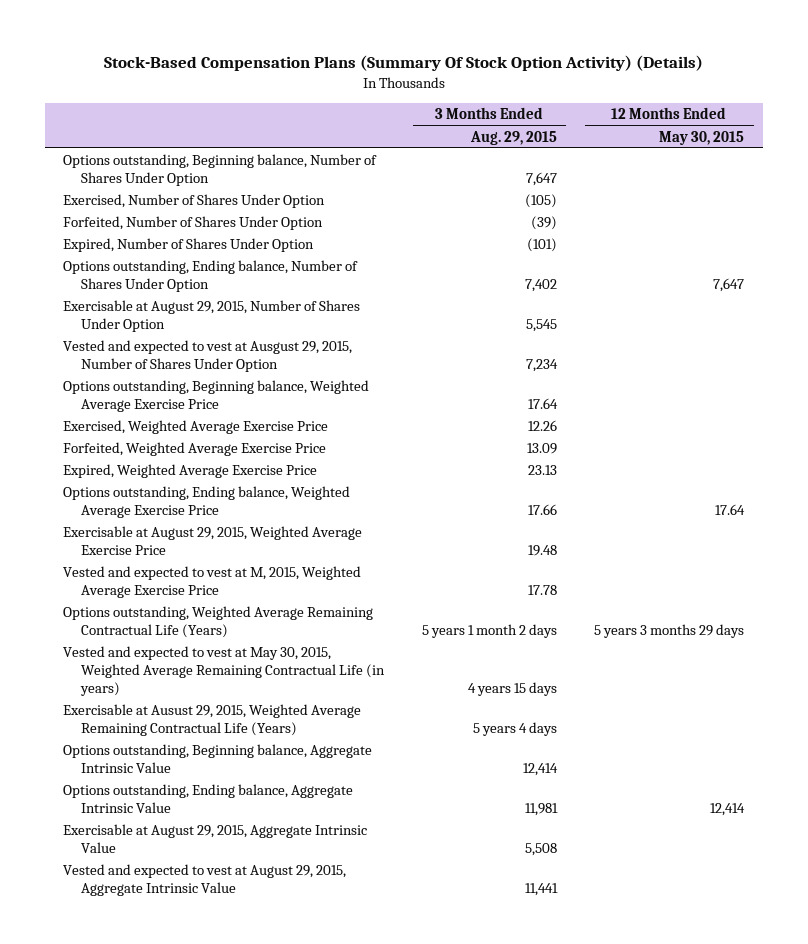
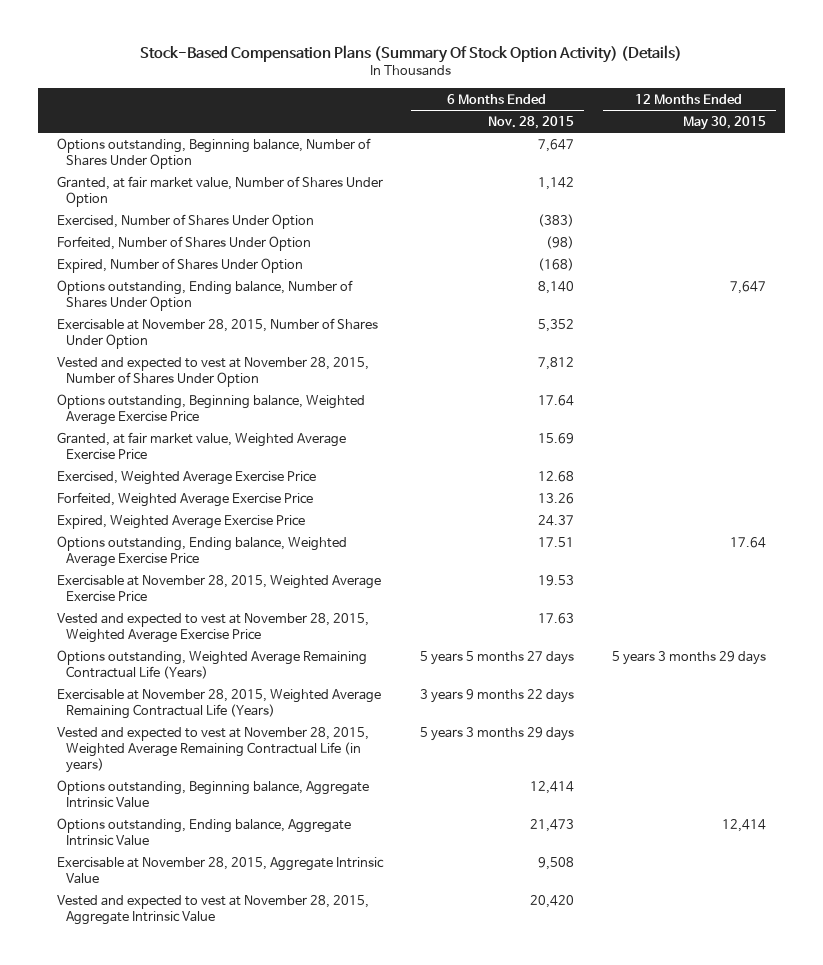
- | 3 Months Ended Aug. 29, 2015 | 12 Months Ended May 30, 2015
+ | 6 Months Ended Nov. 28, 2015 | 12 Months Ended May 30, 2015
+ Granted, at fair market value, Number of Shares Under Option | 1,142 |
- Exercisable at August 29, 2015, Number of Shares Under Option | 5,545 |
- Vested and expected to vest at Ausgust 29, 2015, Number of Shares Under Option | 7,234 |
+ Exercisable at November 28, 2015, Number of Shares Under Option | 5,352 |
+ Vested and expected to vest at November 28, 2015, Number of Shares Under Option | 7,812 |
+ Granted, at fair market value, Weighted Average Exercise Price | 15.69 |
- Exercisable at August 29, 2015, Weighted Average Exercise Price | 19.48 |
- Vested and expected to vest at M, 2015, Weighted Average Exercise Price | 17.78 |
+ Exercisable at November 28, 2015, Weighted Average Exercise Price | 19.53 |
+ Vested and expected to vest at November 28, 2015, Weighted Average Exercise Price | 17.63 |
- Vested and expected to vest at May 30, 2015, Weighted Average Remaining Contractual Life (in years) | 4 years 15 days |
- Exercisable at Ausust 29, 2015, Weighted Average Remaining Contractual Life (Years) | 5 years 4 days |
+ Exercisable at November 28, 2015, Weighted Average Remaining Contractual Life (Years) | 3 years 9 months 22 days |
+ Vested and expected to vest at November 28, 2015, Weighted Average Remaining Contractual Life (in years) | 5 years 3 months 29 days |
- Exercisable at August 29, 2015, Aggregate Intrinsic Value | 5,508 |
- Vested and expected to vest at August 29, 2015, Aggregate Intrinsic Value | 11,441 |
+ Exercisable at November 28, 2015, Aggregate Intrinsic Value | 9,508 |
+ Vested and expected to vest at November 28, 2015, Aggregate Intrinsic Value | 20,420 |

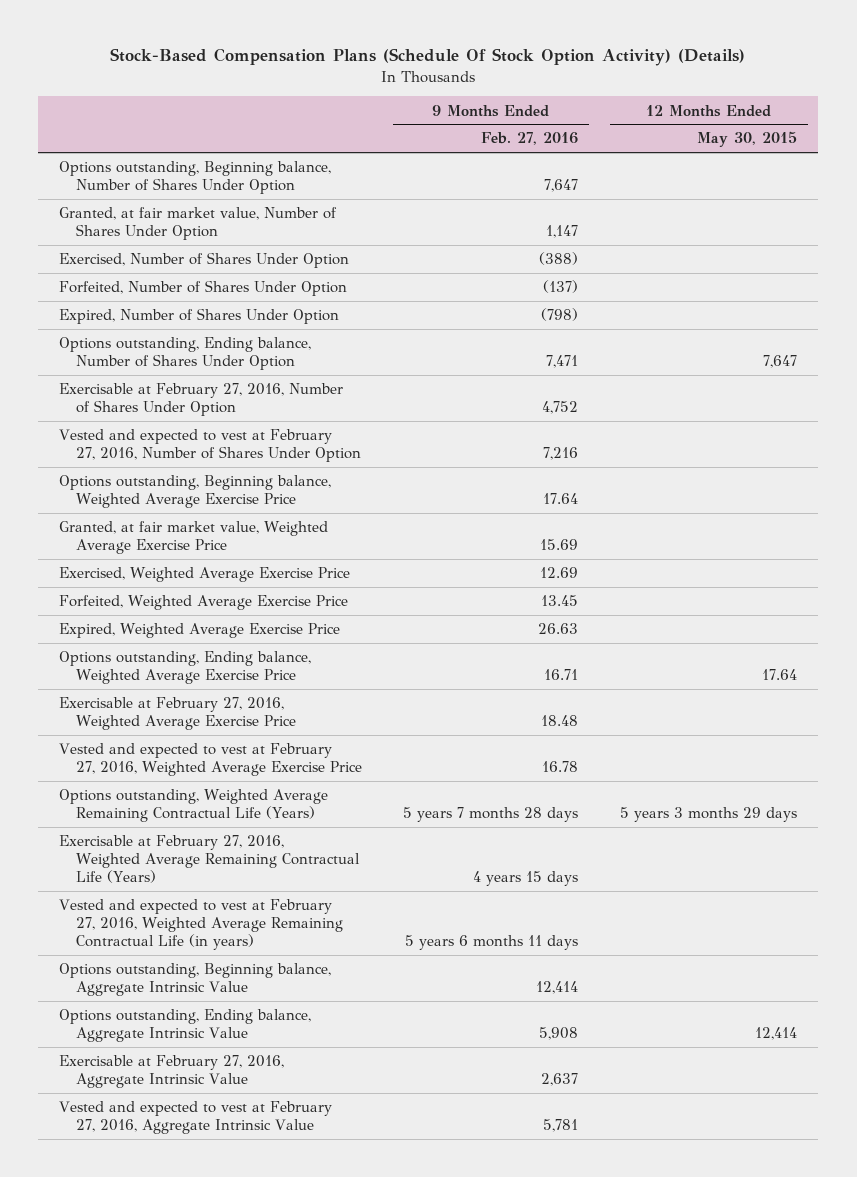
- Stock-Based Compensation Plans (Summary Of Stock Option Activity) (Details)
+ Stock-Based Compensation Plans (Schedule Of Stock Option Activity) (Details)
- | 6 Months Ended Nov. 28, 2015 | 12 Months Ended May 30, 2015
+ | 9 Months Ended Feb. 27, 2016 | 12 Months Ended May 30, 2015
- Exercisable at November 28, 2015, Number of Shares Under Option | 5,352 |
- Vested and expected to vest at November 28, 2015, Number of Shares Under Option | 7,812 |
+ Exercisable at February 27, 2016, Number of Shares Under Option | 4,752 |
+ Vested and expected to vest at February 27, 2016, Number of Shares Under Option | 7,216 |
- Exercisable at November 28, 2015, Weighted Average Exercise Price | 19.53 |
- Vested and expected to vest at November 28, 2015, Weighted Average Exercise Price | 17.63 |
+ Exercisable at February 27, 2016, Weighted Average Exercise Price | 18.48 |
+ Vested and expected to vest at February 27, 2016, Weighted Average Exercise Price | 16.78 |
- Exercisable at November 28, 2015, Weighted Average Remaining Contractual Life (Years) | 3 years 9 months 22 days |
- Vested and expected to vest at November 28, 2015, Weighted Average Remaining Contractual Life (in years) | 5 years 3 months 29 days |
+ Exercisable at February 27, 2016, Weighted Average Remaining Contractual Life (Years) | 4 years 15 days |
+ Vested and expected to vest at February 27, 2016, Weighted Average Remaining Contractual Life (in years) | 5 years 6 months 11 days |
- Exercisable at November 28, 2015, Aggregate Intrinsic Value | 9,508 |
- Vested and expected to vest at November 28, 2015, Aggregate Intrinsic Value | 20,420 |
+ Exercisable at February 27, 2016, Aggregate Intrinsic Value | 2,637 |
+ Vested and expected to vest at February 27, 2016, Aggregate Intrinsic Value | 5,781 |

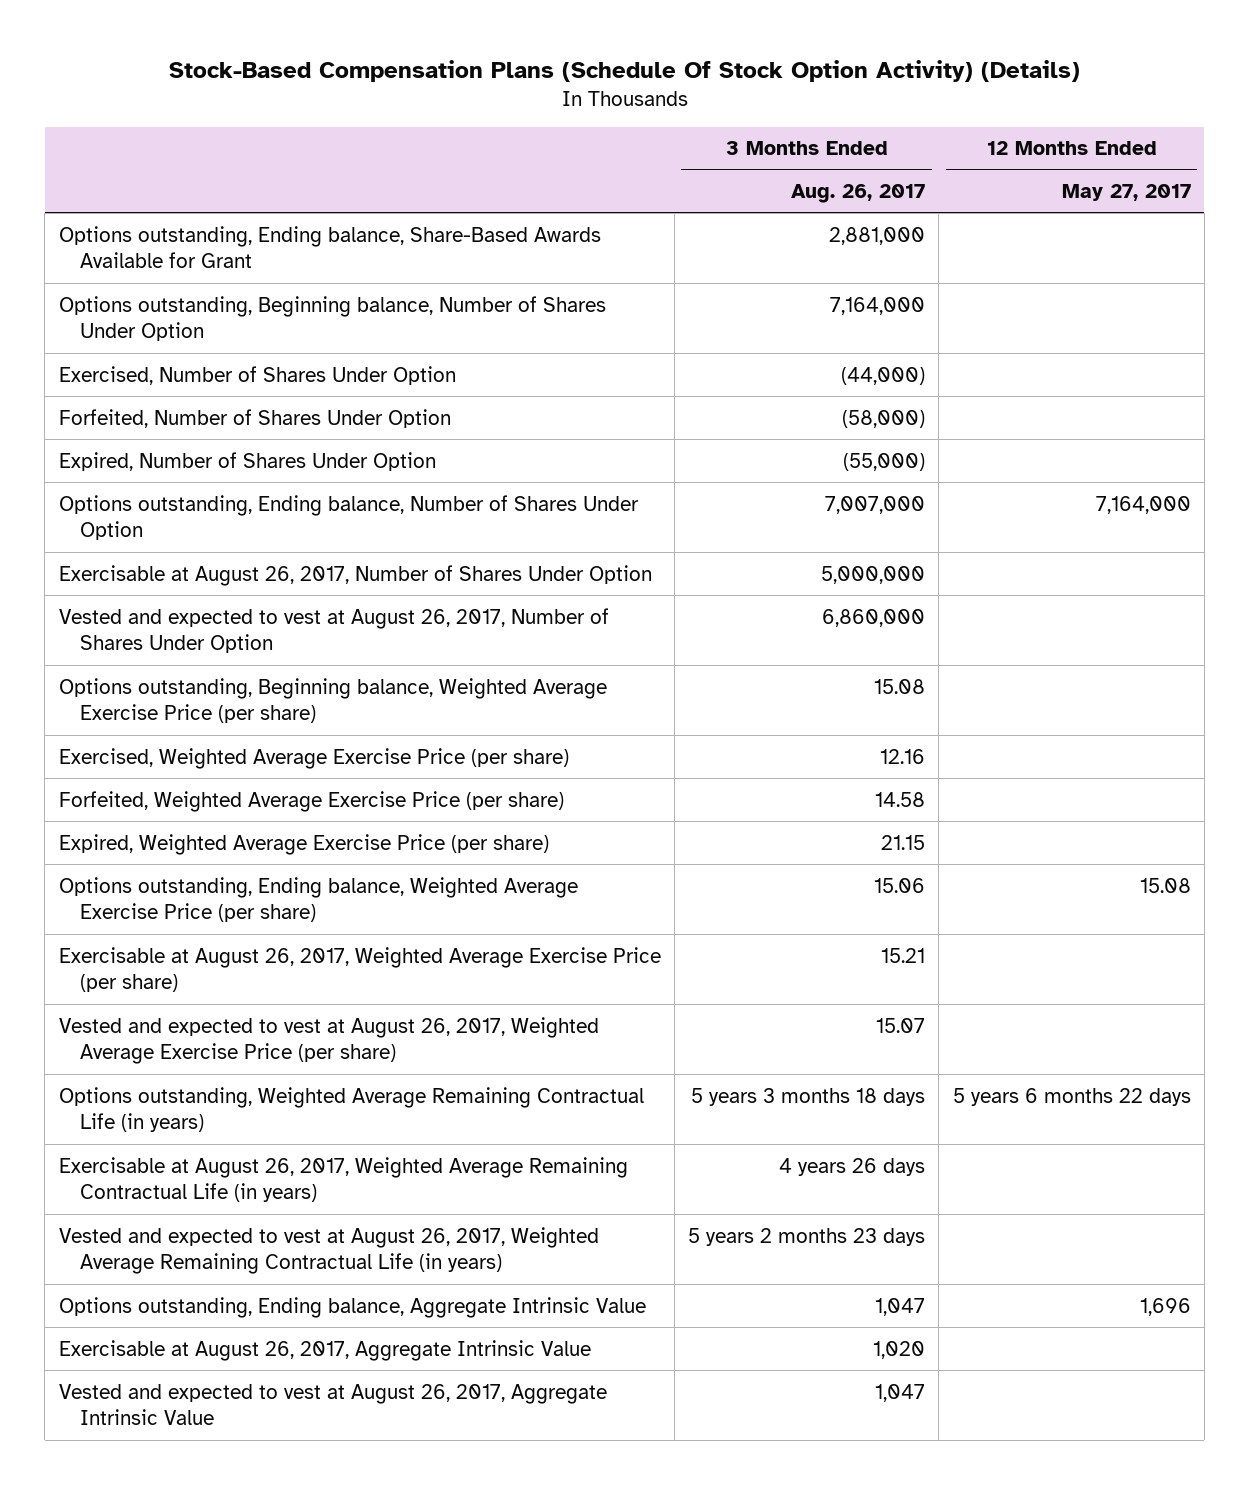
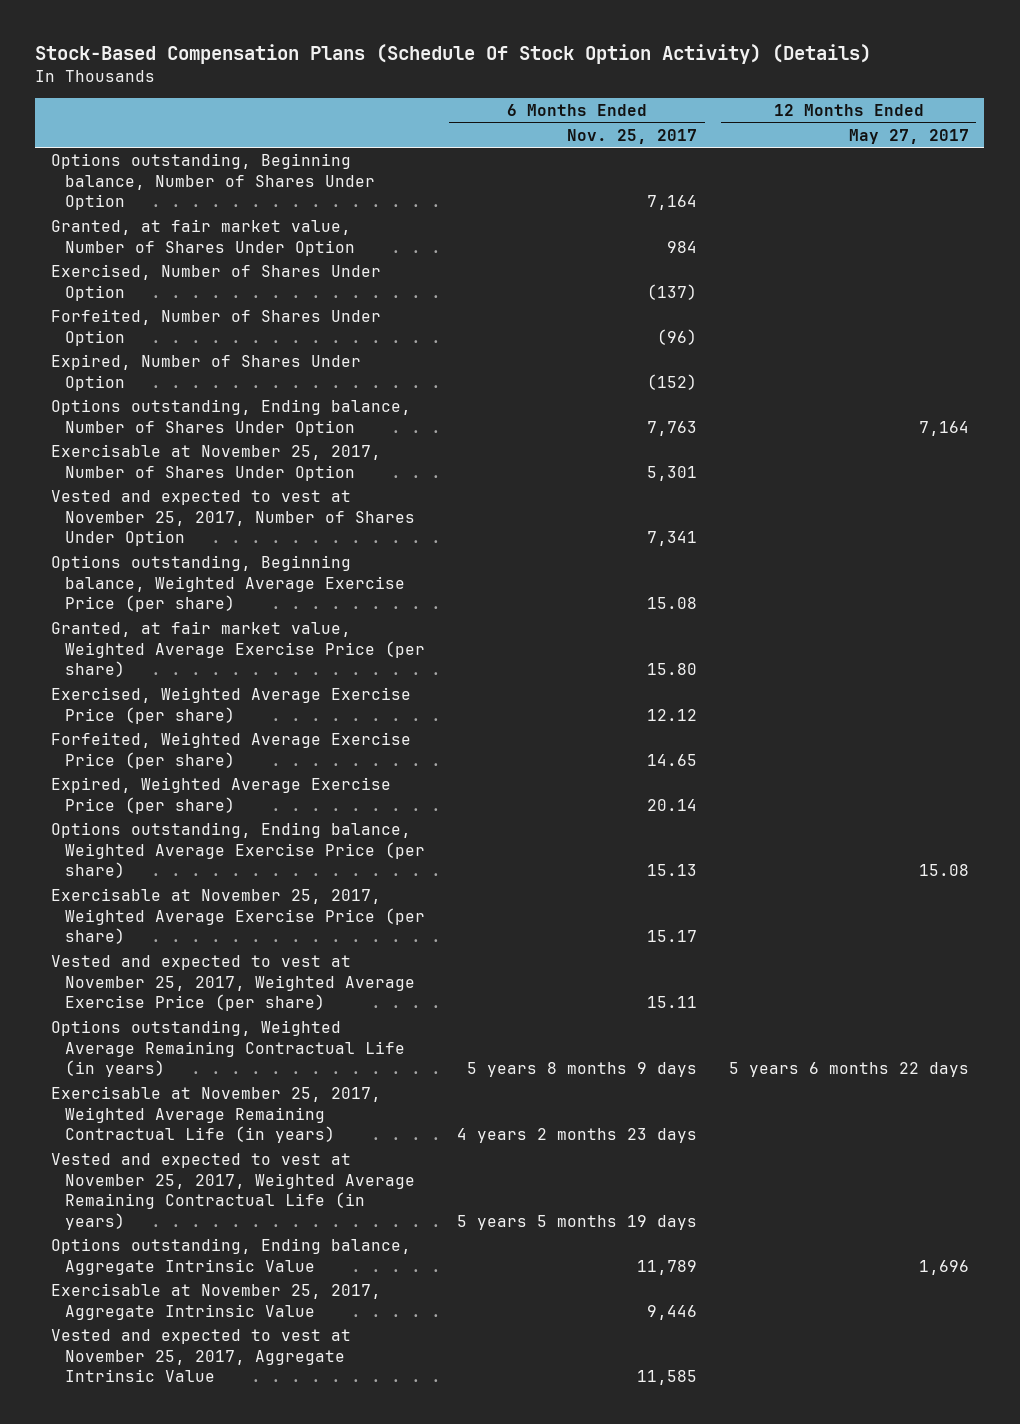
- | 3 Months Ended Aug. 26, 2017 | 12 Months Ended May 27, 2017
+ | 6 Months Ended Nov. 25, 2017 | 12 Months Ended May 27, 2017
- Options outstanding, Ending balance, Share-Based Awards Available for Grant | 2,881,000 |
+ Granted, at fair market value, Number of Shares Under Option | 984 |
- Options outstanding, Ending balance, Number of Shares Under Option | 7,007,000 | 7,164,000
- Exercisable at August 26, 2017, Number of Shares Under Option | 5,000,000 |
- Vested and expected to vest at August 26, 2017, Number of Shares Under Option | 6,860,000 |
+ Options outstanding, Ending balance, Number of Shares Under Option | 7,763 | 7,164
+ Exercisable at November 25, 2017, Number of Shares Under Option | 5,301 |
+ Vested and expected to vest at November 25, 2017, Number of Shares Under Option | 7,341 |
+ Granted, at fair market value, Weighted Average Exercise Price (per share) | 15.80 |
- Exercisable at August 26, 2017, Weighted Average Exercise Price (per share) | 15.21 |
- Vested and expected to vest at August 26, 2017, Weighted Average Exercise Price (per share) | 15.07 |
+ Exercisable at November 25, 2017, Weighted Average Exercise Price (per share) | 15.17 |
+ Vested and expected to vest at November 25, 2017, Weighted Average Exercise Price (per share) | 15.11 |
- Exercisable at August 26, 2017, Weighted Average Remaining Contractual Life (in years) | 4 years 26 days |
- Vested and expected to vest at August 26, 2017, Weighted Average Remaining Contractual Life (in years) | 5 years 2 months 23 days |
+ Exercisable at November 25, 2017, Weighted Average Remaining Contractual Life (in years) | 4 years 2 months 23 days |
+ Vested and expected to vest at November 25, 2017, Weighted Average Remaining Contractual Life (in years) | 5 years 5 months 19 days |
- Exercisable at August 26, 2017, Aggregate Intrinsic Value | 1,020 |
- Vested and expected to vest at August 26, 2017, Aggregate Intrinsic Value | 1,047 |
+ Exercisable at November 25, 2017, Aggregate Intrinsic Value | 9,446 |
+ Vested and expected to vest at November 25, 2017, Aggregate Intrinsic Value | 11,585 |

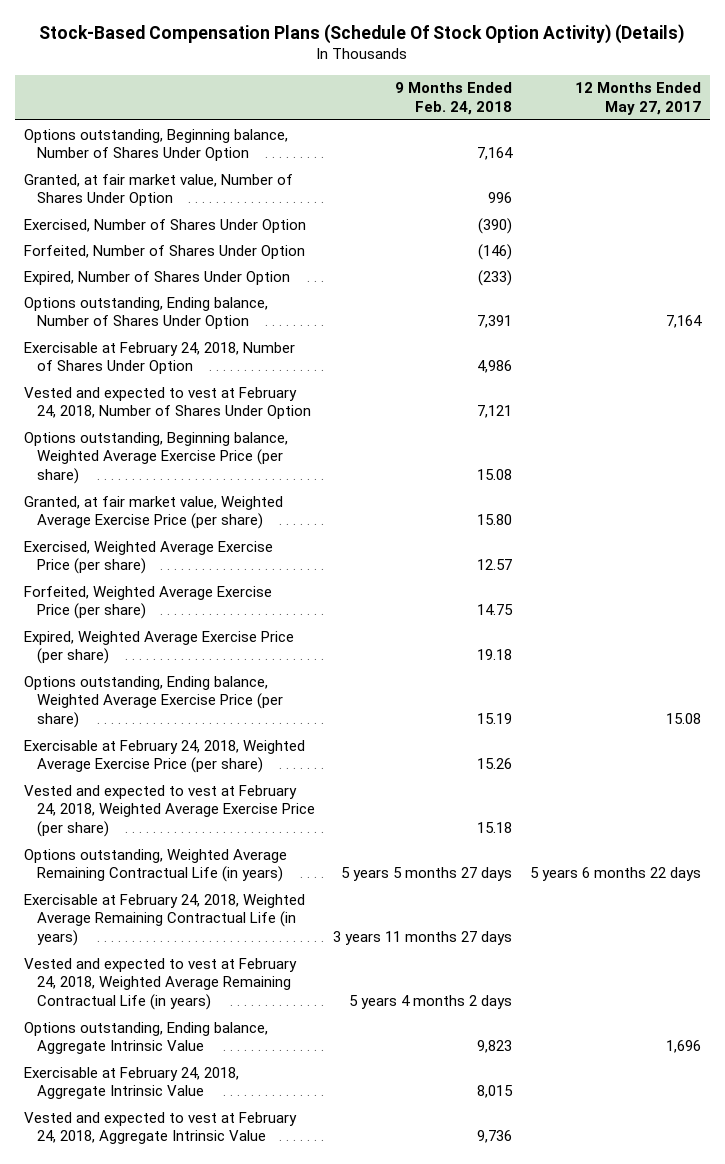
- | 6 Months Ended Nov. 25, 2017 | 12 Months Ended May 27, 2017
+ | 9 Months Ended Feb. 24, 2018 | 12 Months Ended May 27, 2017
- Exercisable at November 25, 2017, Number of Shares Under Option | 5,301 |
- Vested and expected to vest at November 25, 2017, Number of Shares Under Option | 7,341 |
+ Exercisable at February 24, 2018, Number of Shares Under Option | 4,986 |
+ Vested and expected to vest at February 24, 2018, Number of Shares Under Option | 7,121 |
- Exercisable at November 25, 2017, Weighted Average Exercise Price (per share) | 15.17 |
- Vested and expected to vest at November 25, 2017, Weighted Average Exercise Price (per share) | 15.11 |
+ Exercisable at February 24, 2018, Weighted Average Exercise Price (per share) | 15.26 |
+ Vested and expected to vest at February 24, 2018, Weighted Average Exercise Price (per share) | 15.18 |
- Exercisable at November 25, 2017, Weighted Average Remaining Contractual Life (in years) | 4 years 2 months 23 days |
- Vested and expected to vest at November 25, 2017, Weighted Average Remaining Contractual Life (in years) | 5 years 5 months 19 days |
+ Exercisable at February 24, 2018, Weighted Average Remaining Contractual Life (in years) | 3 years 11 months 27 days |
+ Vested and expected to vest at February 24, 2018, Weighted Average Remaining Contractual Life (in years) | 5 years 4 months 2 days |
- Exercisable at November 25, 2017, Aggregate Intrinsic Value | 9,446 |
- Vested and expected to vest at November 25, 2017, Aggregate Intrinsic Value | 11,585 |
+ Exercisable at February 24, 2018, Aggregate Intrinsic Value | 8,015 |
+ Vested and expected to vest at February 24, 2018, Aggregate Intrinsic Value | 9,736 |

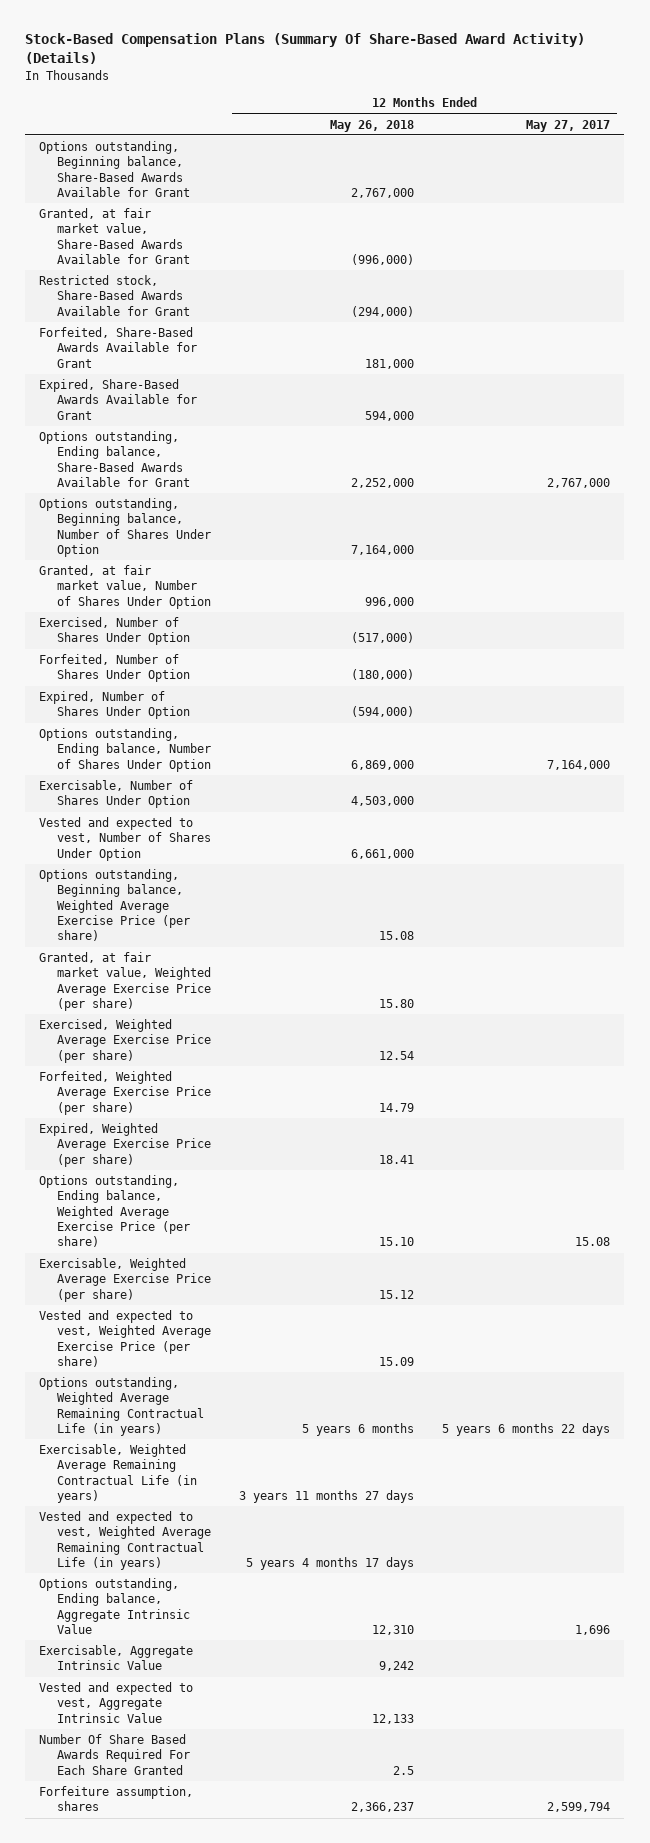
- Stock-Based Compensation Plans (Schedule Of Stock Option Activity) (Details)
+ Stock-Based Compensation Plans (Summary Of Share-Based Award Activity) (Details)
- | 9 Months Ended Feb. 24, 2018 | 12 Months Ended May 27, 2017
+ | 12 Months Ended May 26, 2018 | 12 Months Ended May 27, 2017
+ Options outstanding, Beginning balance, Share-Based Awards Available for Grant | 2,767,000 |
+ Granted, at fair market value, Share-Based Awards Available for Grant | (996,000) |
+ Restricted stock, Share-Based Awards Available for Grant | (294,000) |
+ Forfeited, Share-Based Awards Available for Grant | 181,000 |
+ Expired, Share-Based Awards Available for Grant | 594,000 |
+ Options outstanding, Ending balance, Share-Based Awards Available for Grant | 2,252,000 | 2,767,000
- Options outstanding, Ending balance, Number of Shares Under Option | 7,391 | 7,164
- Exercisable at February 24, 2018, Number of Shares Under Option | 4,986 |
- Vested and expected to vest at February 24, 2018, Number of Shares Under Option | 7,121 |
+ Options outstanding, Ending balance, Number of Shares Under Option | 6,869,000 | 7,164,000
+ Exercisable, Number of Shares Under Option | 4,503,000 |
+ Vested and expected to vest, Number of Shares Under Option | 6,661,000 |
- Exercisable at February 24, 2018, Weighted Average Exercise Price (per share) | 15.26 |
- Vested and expected to vest at February 24, 2018, Weighted Average Exercise Price (per share) | 15.18 |
+ Exercisable, Weighted Average Exercise Price (per share) | 15.12 |
+ Vested and expected to vest, Weighted Average Exercise Price (per share) | 15.09 |
- Exercisable at February 24, 2018, Weighted Average Remaining Contractual Life (in years) | 3 years 11 months 27 days |
- Vested and expected to vest at February 24, 2018, Weighted Average Remaining Contractual Life (in years) | 5 years 4 months 2 days |
+ Exercisable, Weighted Average Remaining Contractual Life (in years) | 3 years 11 months 27 days |
+ Vested and expected to vest, Weighted Average Remaining Contractual Life (in years) | 5 years 4 months 17 days |
- Exercisable at February 24, 2018, Aggregate Intrinsic Value | 8,015 |
- Vested and expected to vest at February 24, 2018, Aggregate Intrinsic Value | 9,736 |
+ Exercisable, Aggregate Intrinsic Value | 9,242 |
+ Vested and expected to vest, Aggregate Intrinsic Value | 12,133 |
+ Number Of Share Based Awards Required For Each Share Granted | 2.5 |
+ Forfeiture assumption, shares | 2,366,237 | 2,599,794

